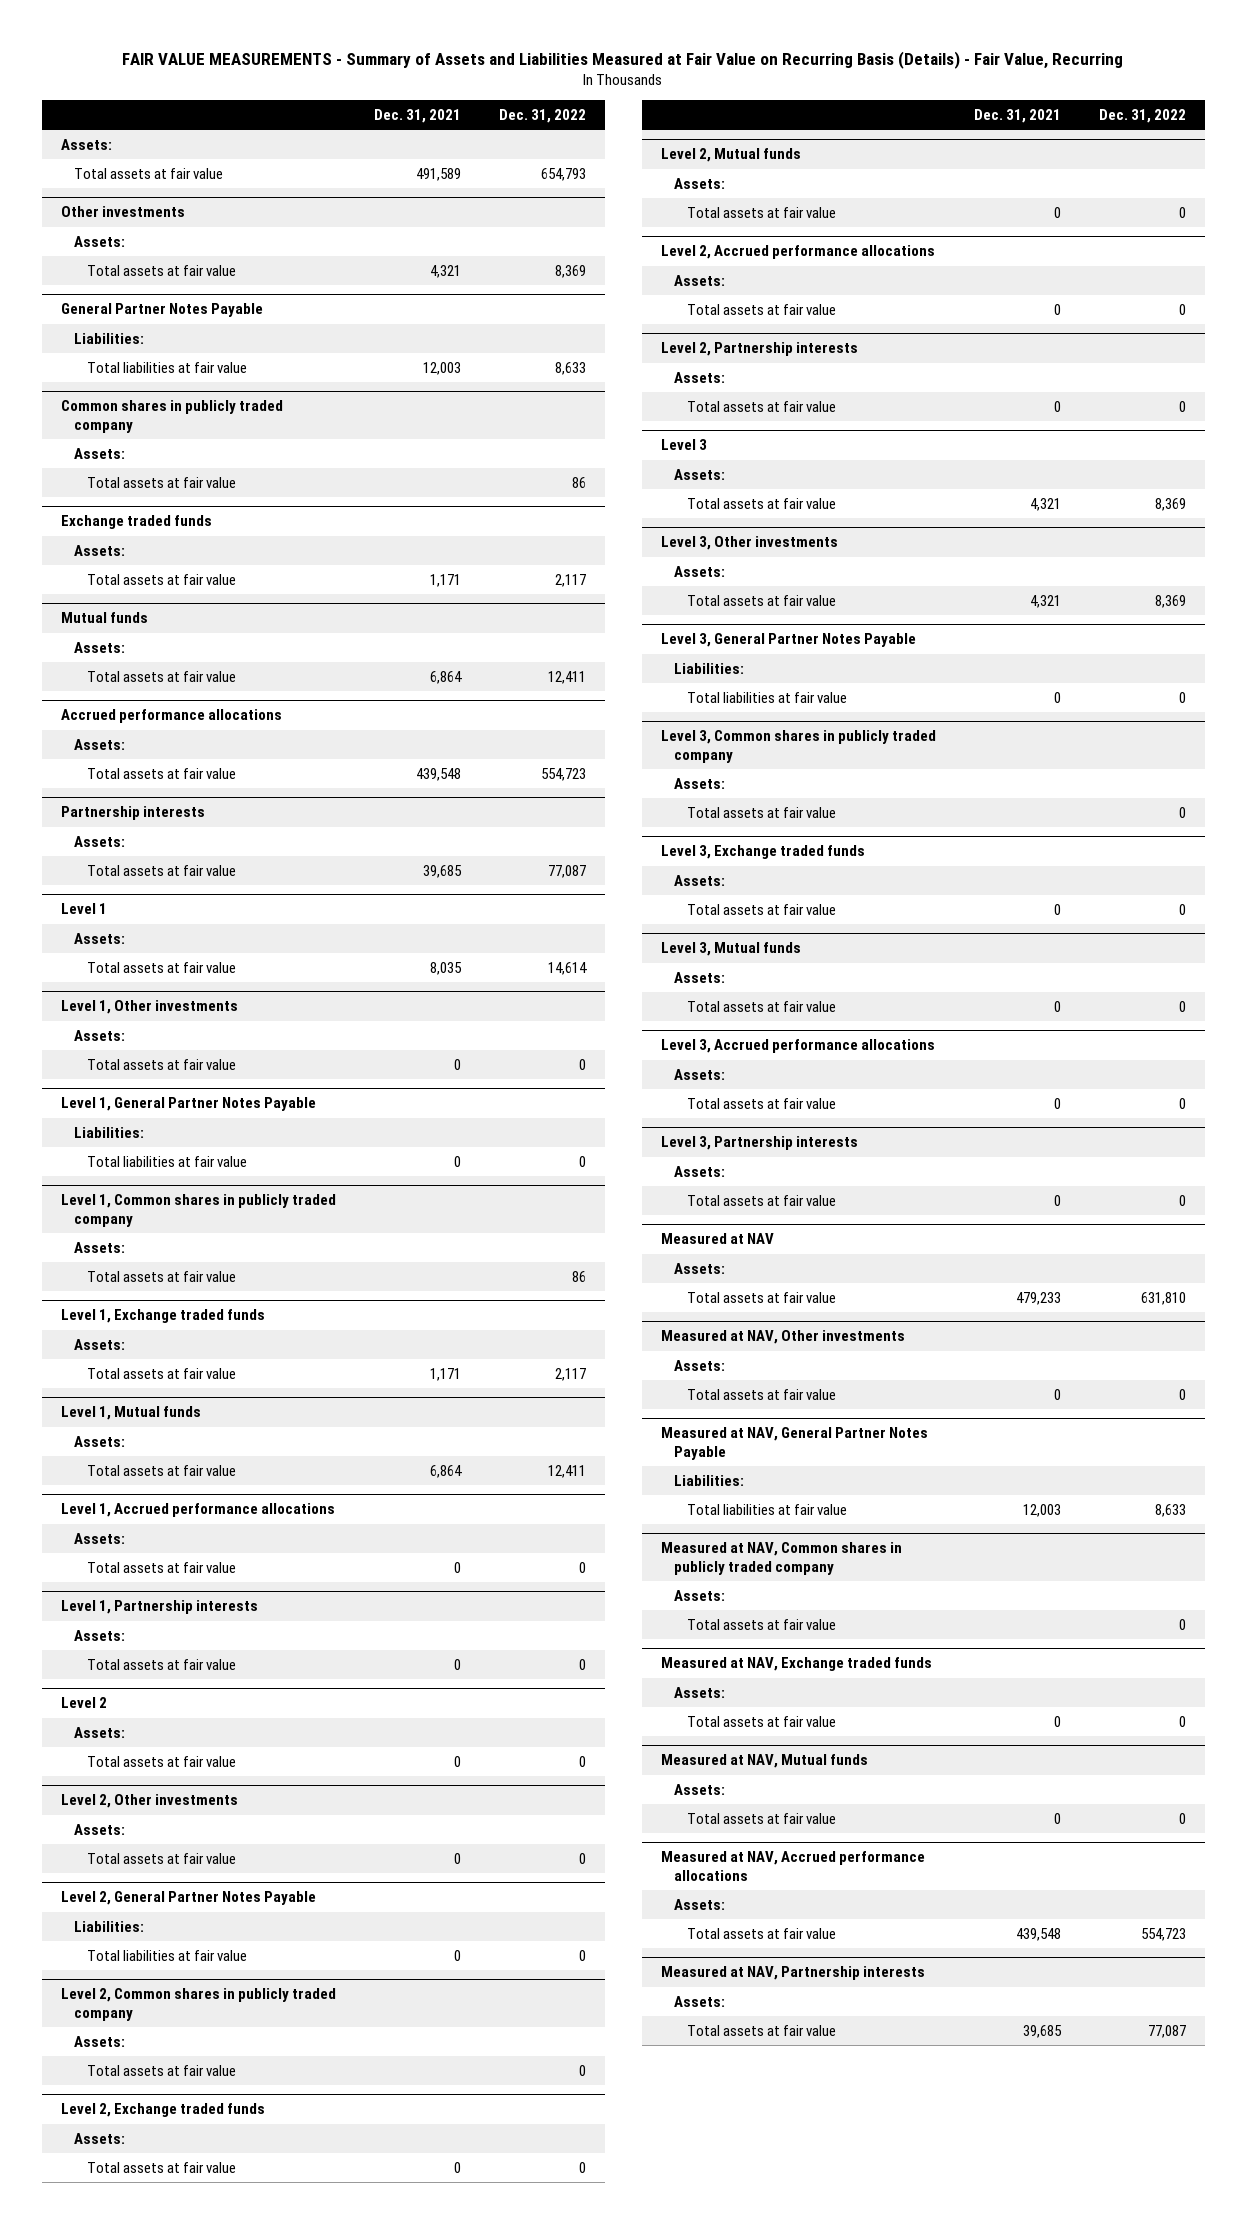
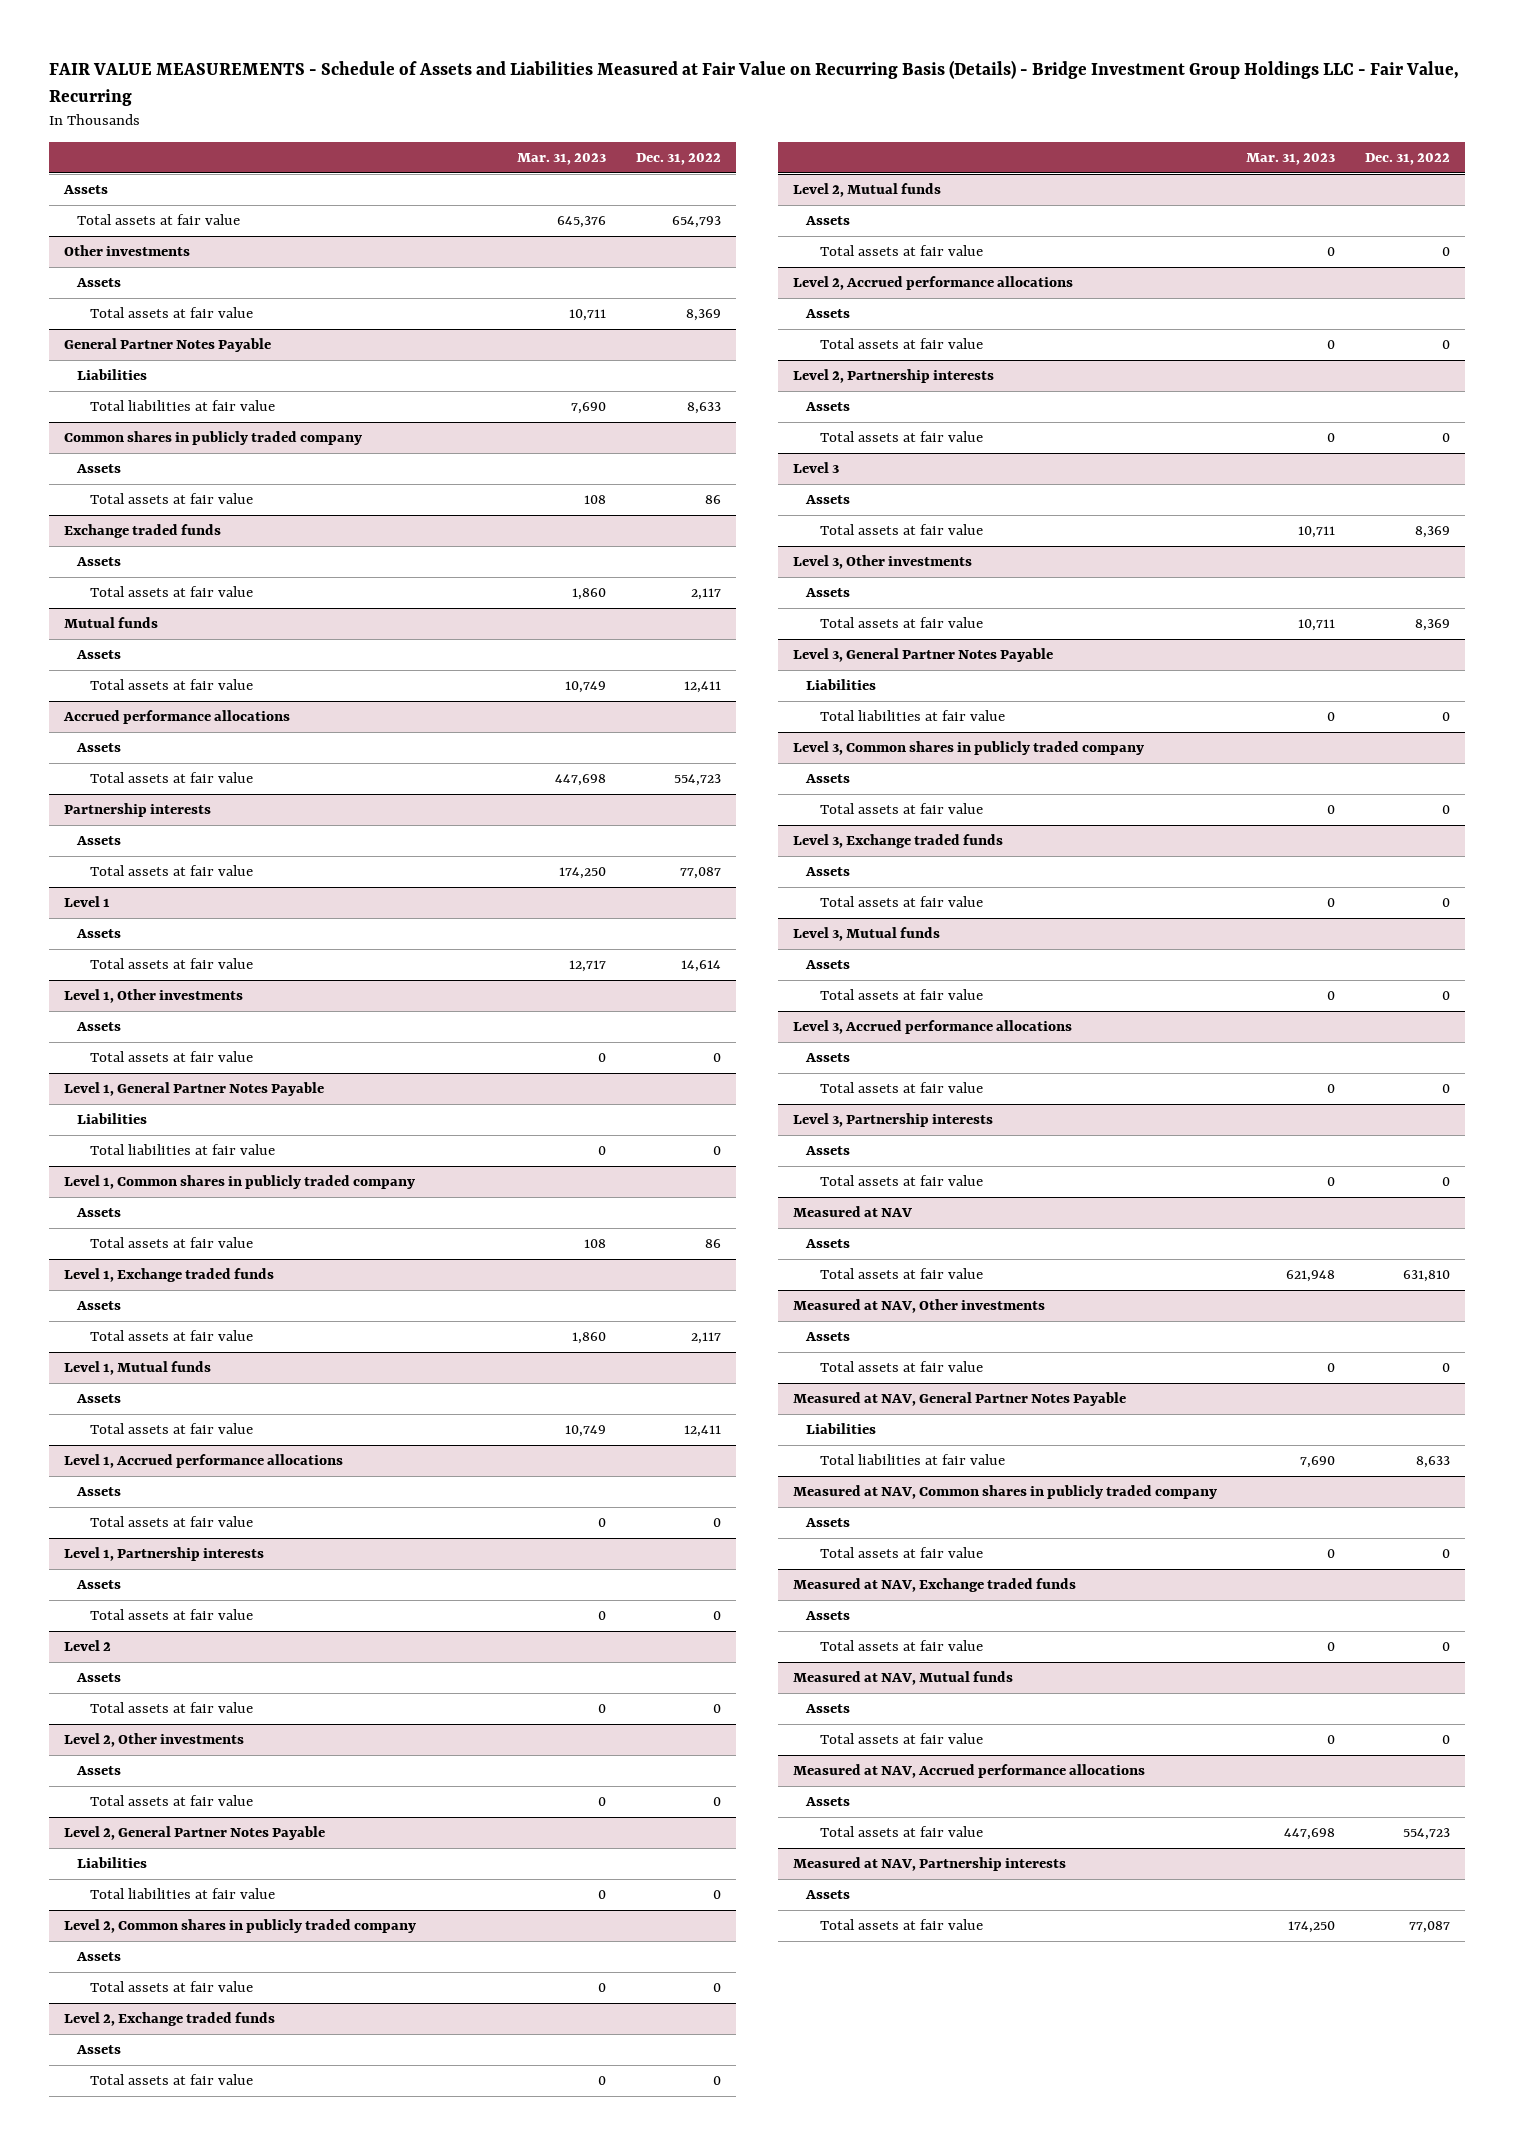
- FAIR VALUE MEASUREMENTS - Summary of Assets and Liabilities Measured at Fair Value on Recurring Basis (Details) - Fair Value, Recurring
+ FAIR VALUE MEASUREMENTS - Schedule of Assets and Liabilities Measured at Fair Value on Recurring Basis (Details) - Bridge Investment Group Holdings LLC - Fair Value, Recurring
- | Dec. 31, 2021 | Dec. 31, 2022
+ | Mar. 31, 2023 | Dec. 31, 2022
- Assets:
+ Assets
@ Other investments
- Assets:
+ Assets
@ General Partner Notes Payable
- Liabilities:
+ Liabilities
@ Common shares in publicly traded company
- Assets:
+ Assets
@ Exchange traded funds
- Assets:
+ Assets
@ Mutual funds
- Assets:
+ Assets
@ Accrued performance allocations
- Assets:
+ Assets
@ Partnership interests
- Assets:
+ Assets
@ Level 1
- Assets:
+ Assets
@ Level 1, Other investments
- Assets:
+ Assets
@ Level 1, General Partner Notes Payable
- Liabilities:
+ Liabilities
@ Level 1, Common shares in publicly traded company
- Assets:
+ Assets
@ Level 1, Exchange traded funds
- Assets:
+ Assets
@ Level 1, Mutual funds
- Assets:
+ Assets
@ Level 1, Accrued performance allocations
- Assets:
+ Assets
@ Level 1, Partnership interests
- Assets:
+ Assets
@ Level 2
- Assets:
+ Assets
@ Level 2, Other investments
- Assets:
+ Assets
@ Level 2, General Partner Notes Payable
- Liabilities:
+ Liabilities
@ Level 2, Common shares in publicly traded company
- Assets:
+ Assets
@ Level 2, Exchange traded funds
- Assets:
+ Assets
@ Level 2, Mutual funds
- Assets:
+ Assets
@ Level 2, Accrued performance allocations
- Assets:
+ Assets
@ Level 2, Partnership interests
- Assets:
+ Assets
@ Level 3
- Assets:
+ Assets
@ Level 3, Other investments
- Assets:
+ Assets
@ Level 3, General Partner Notes Payable
- Liabilities:
+ Liabilities
@ Level 3, Common shares in publicly traded company
- Assets:
+ Assets
@ Level 3, Exchange traded funds
- Assets:
+ Assets
@ Level 3, Mutual funds
- Assets:
+ Assets
@ Level 3, Accrued performance allocations
- Assets:
+ Assets
@ Level 3, Partnership interests
- Assets:
+ Assets
@ Measured at NAV
- Assets:
+ Assets
@ Measured at NAV, Other investments
- Assets:
+ Assets
@ Measured at NAV, General Partner Notes Payable
- Liabilities:
+ Liabilities
@ Measured at NAV, Common shares in publicly traded company
- Assets:
+ Assets
@ Measured at NAV, Exchange traded funds
- Assets:
+ Assets
@ Measured at NAV, Mutual funds
- Assets:
+ Assets
@ Measured at NAV, Accrued performance allocations
- Assets:
+ Assets
@ Measured at NAV, Partnership interests
- Assets:
+ Assets

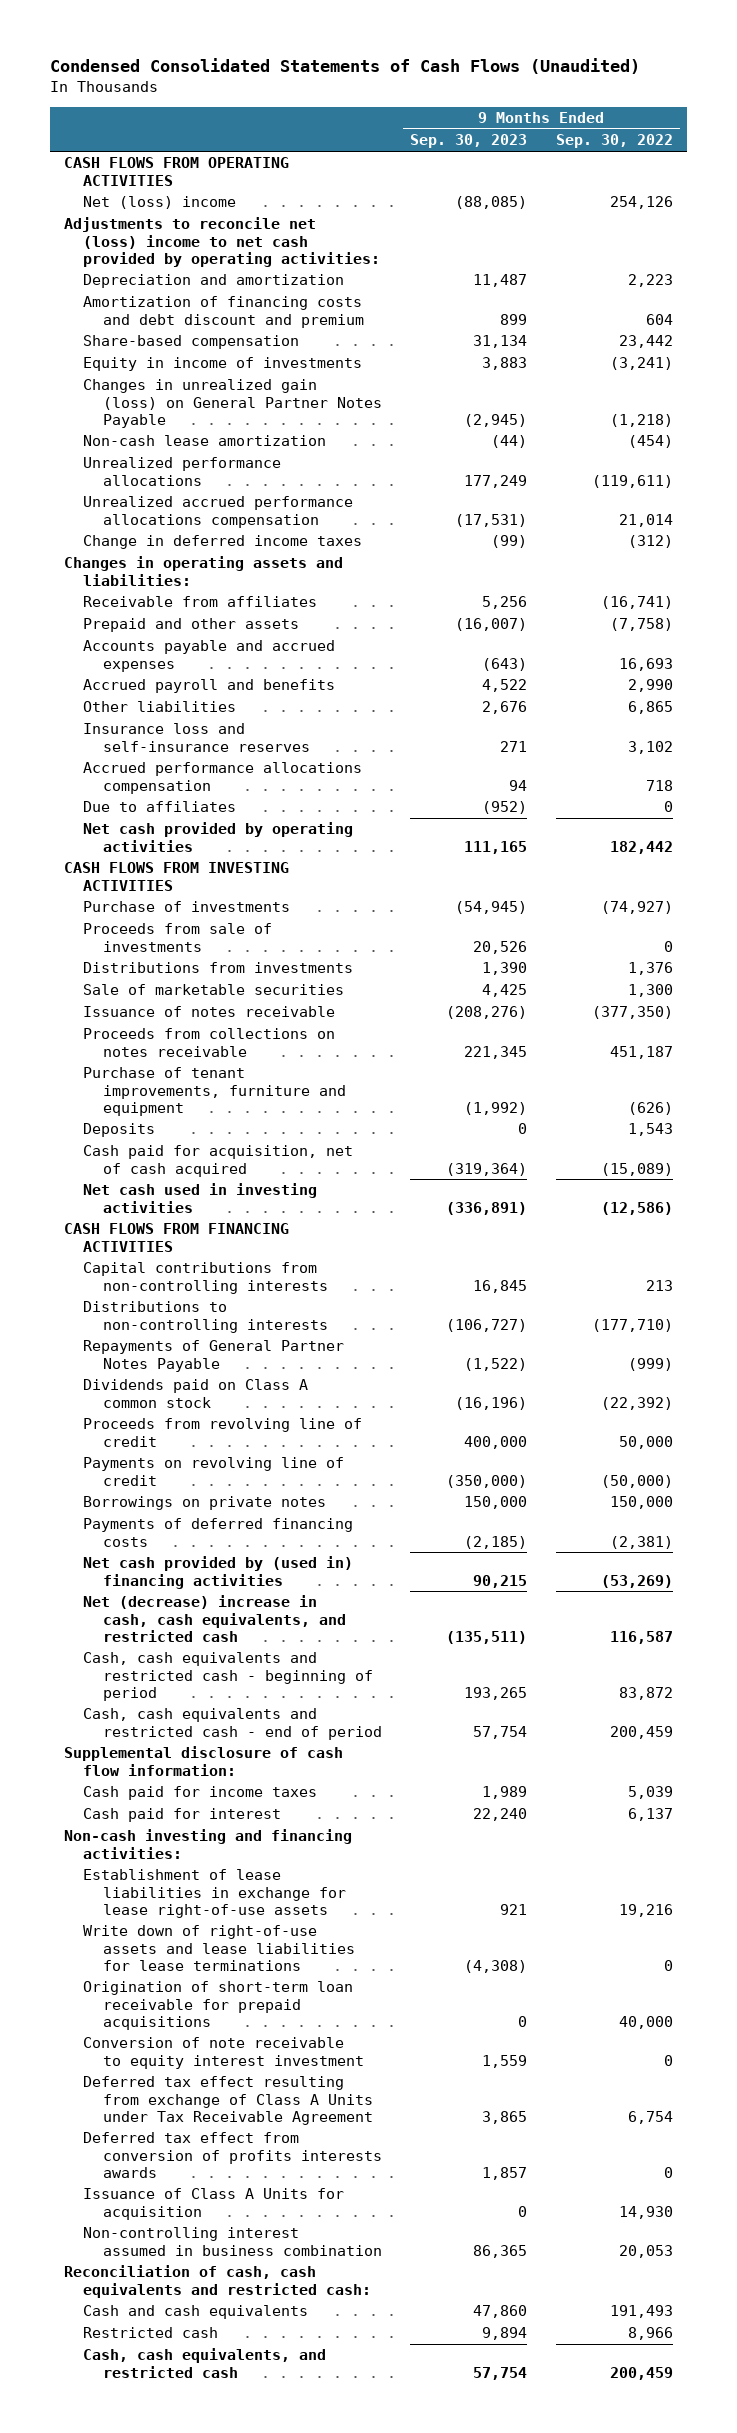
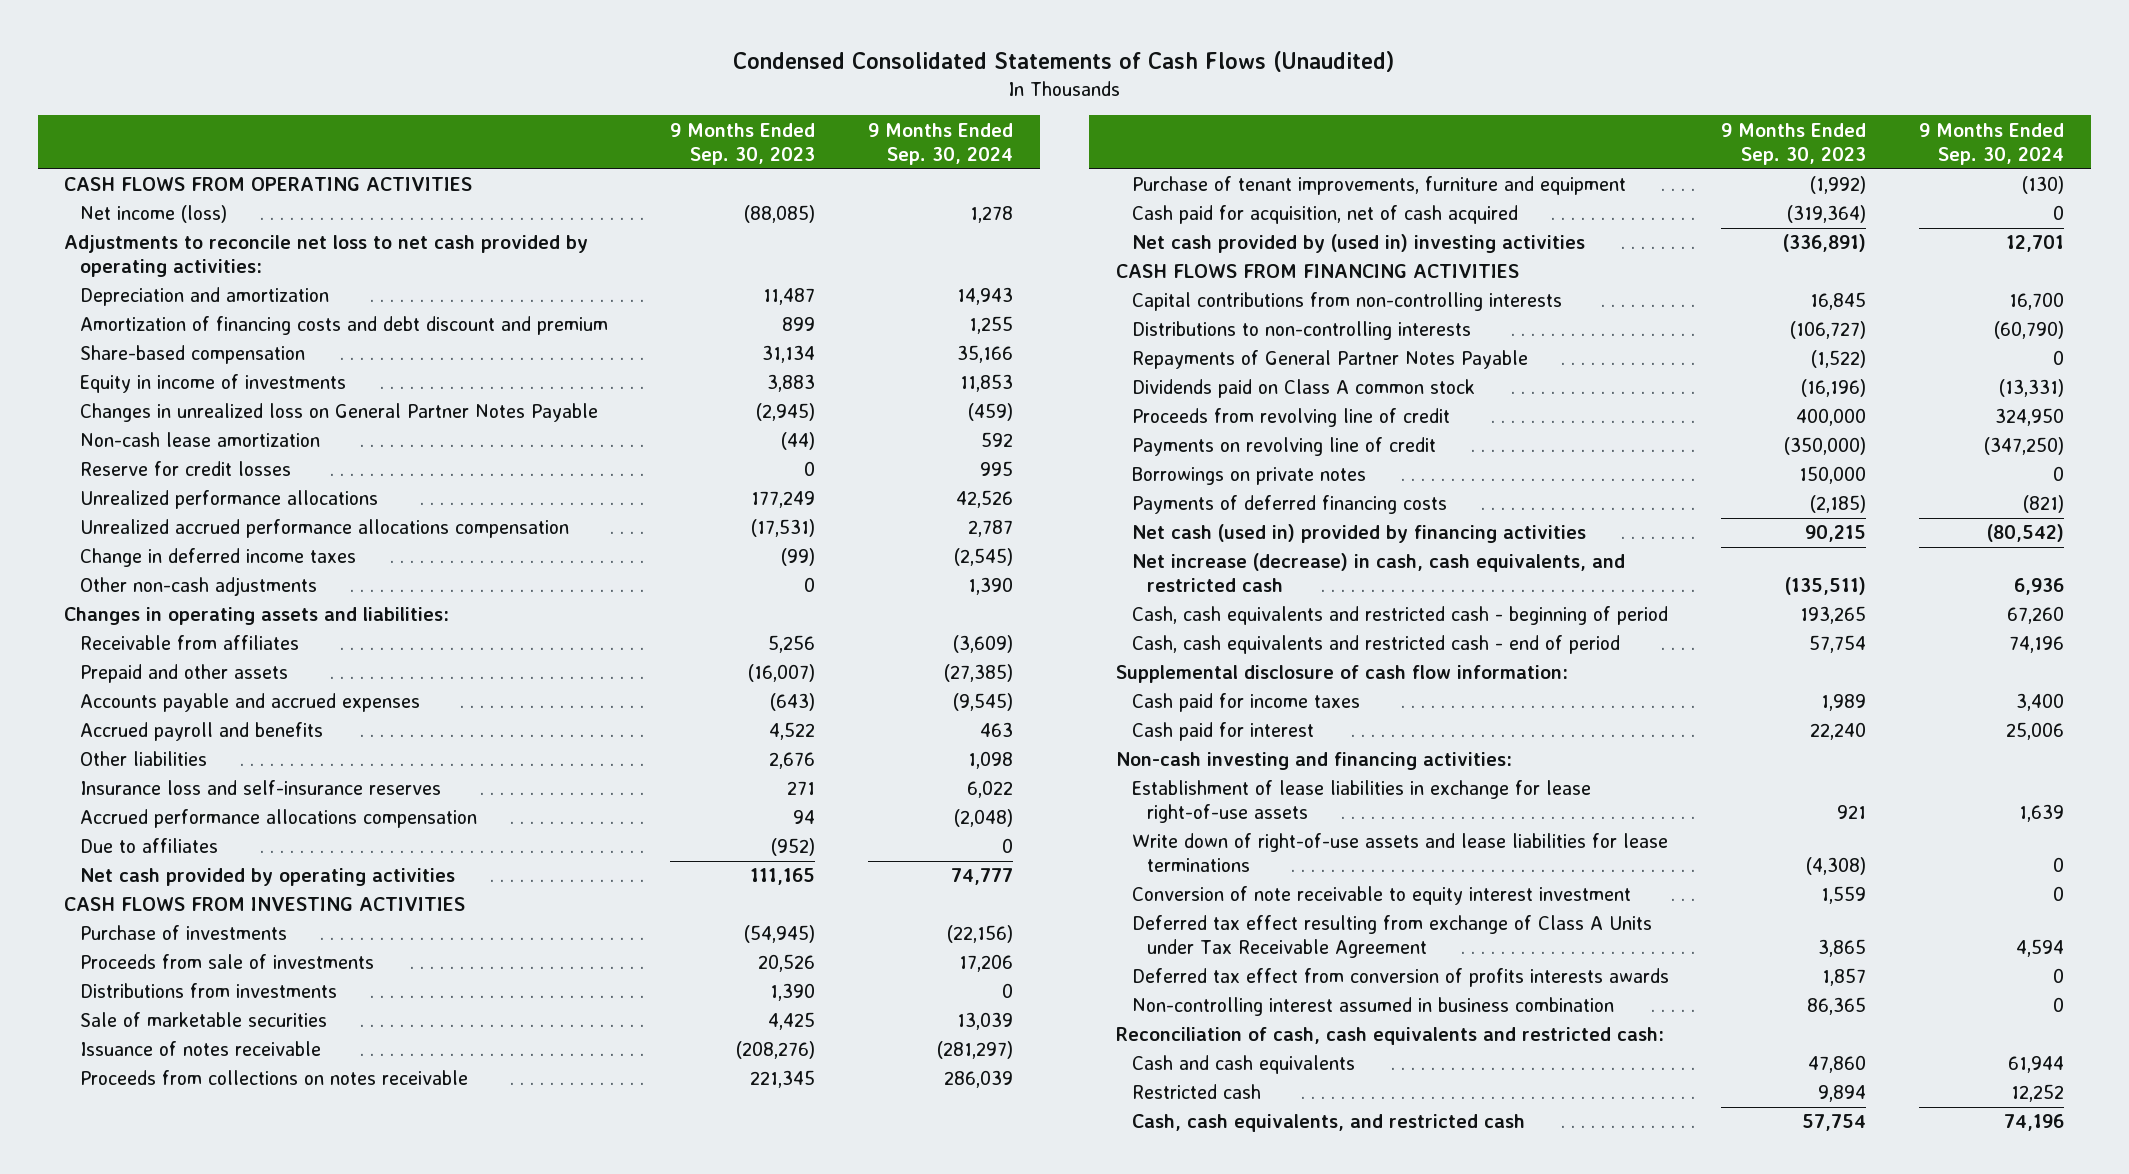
- | 9 Months Ended Sep. 30, 2023 | 9 Months Ended Sep. 30, 2022
+ | 9 Months Ended Sep. 30, 2023 | 9 Months Ended Sep. 30, 2024
- Net (loss) income | (88,085) | 254,126
- Adjustments to reconcile net (loss) income to net cash provided by operating activities:
+ Net income (loss) | (88,085) | 1,278
+ Adjustments to reconcile net loss to net cash provided by operating activities:
- Changes in unrealized gain (loss) on General Partner Notes Payable | (2,945) | (1,218)
+ Changes in unrealized loss on General Partner Notes Payable | (2,945) | (459)
+ Reserve for credit losses | 0 | 995
+ Other non-cash adjustments | 0 | 1,390
- Deposits | 0 | 1,543
- Net cash used in investing activities | (336,891) | (12,586)
+ Net cash provided by (used in) investing activities | (336,891) | 12,701
- Net cash provided by (used in) financing activities | 90,215 | (53,269)
- Net (decrease) increase in cash, cash equivalents, and restricted cash | (135,511) | 116,587
+ Net cash (used in) provided by financing activities | 90,215 | (80,542)
+ Net increase (decrease) in cash, cash equivalents, and restricted cash | (135,511) | 6,936
- Origination of short-term loan receivable for prepaid acquisitions | 0 | 40,000
- Issuance of Class A Units for acquisition | 0 | 14,930

